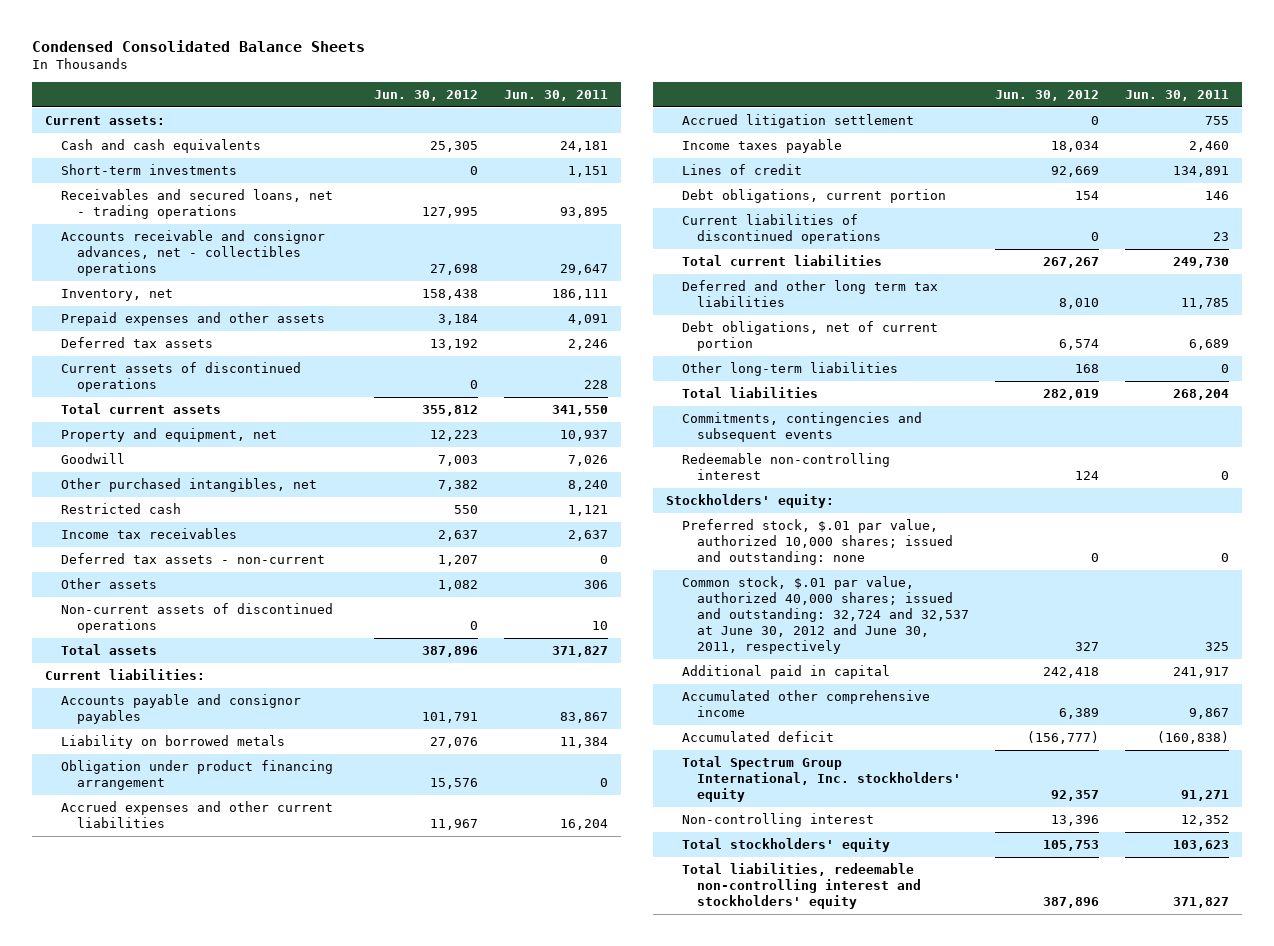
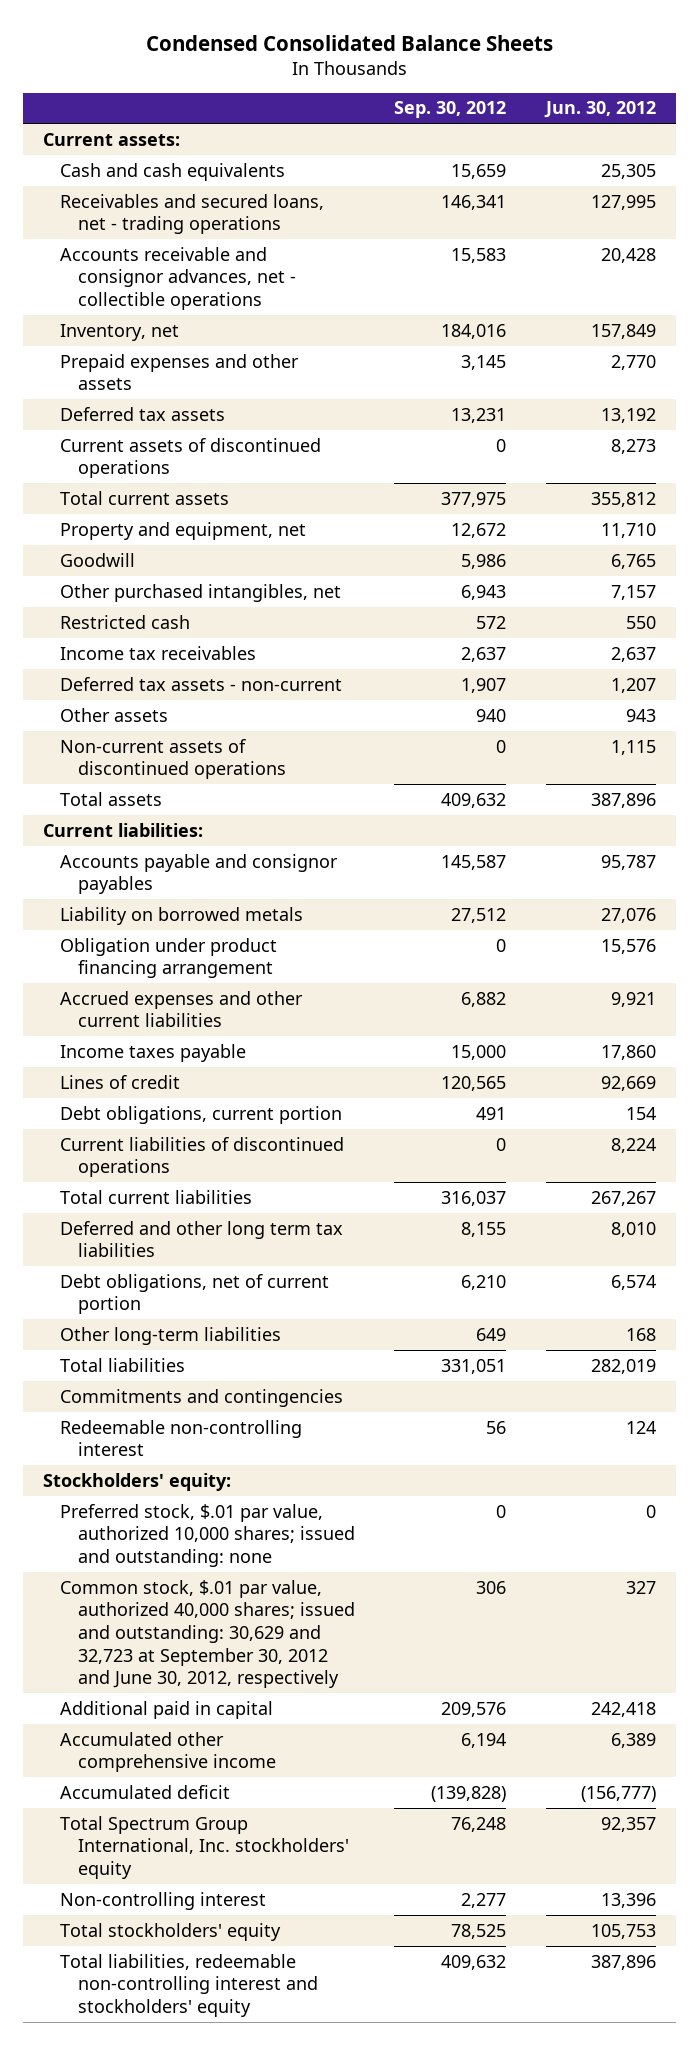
- | Jun. 30, 2012 | Jun. 30, 2011
+ | Sep. 30, 2012 | Jun. 30, 2012
- Short-term investments | 0 | 1,151
- Accounts receivable and consignor advances, net - collectibles operations | 27,698 | 29,647
- Inventory, net | 158,438 | 186,111
- Prepaid expenses and other assets | 3,184 | 4,091
+ Accounts receivable and consignor advances, net - collectible operations | 15,583 | 20,428
+ Inventory, net | 184,016 | 157,849
+ Prepaid expenses and other assets | 3,145 | 2,770
- Current assets of discontinued operations | 0 | 228
+ Current assets of discontinued operations | 0 | 8,273
- Property and equipment, net | 12,223 | 10,937
- Goodwill | 7,003 | 7,026
- Other purchased intangibles, net | 7,382 | 8,240
+ Property and equipment, net | 12,672 | 11,710
+ Goodwill | 5,986 | 6,765
+ Other purchased intangibles, net | 6,943 | 7,157
- Other assets | 1,082 | 306
- Non-current assets of discontinued operations | 0 | 10
+ Other assets | 940 | 943
+ Non-current assets of discontinued operations | 0 | 1,115
- Accounts payable and consignor payables | 101,791 | 83,867
+ Accounts payable and consignor payables | 145,587 | 95,787
- Accrued expenses and other current liabilities | 11,967 | 16,204
- Accrued litigation settlement | 0 | 755
- Income taxes payable | 18,034 | 2,460
+ Accrued expenses and other current liabilities | 6,882 | 9,921
+ Income taxes payable | 15,000 | 17,860
- Current liabilities of discontinued operations | 0 | 23
+ Current liabilities of discontinued operations | 0 | 8,224
- Commitments, contingencies and subsequent events
+ Commitments and contingencies
- Common stock, $.01 par value, authorized 40,000 shares; issued and outstanding: 32,724 and 32,537 at June 30, 2012 and June 30, 2011, respectively | 327 | 325
+ Common stock, $.01 par value, authorized 40,000 shares; issued and outstanding: 30,629 and 32,723 at September 30, 2012 and June 30, 2012, respectively | 306 | 327

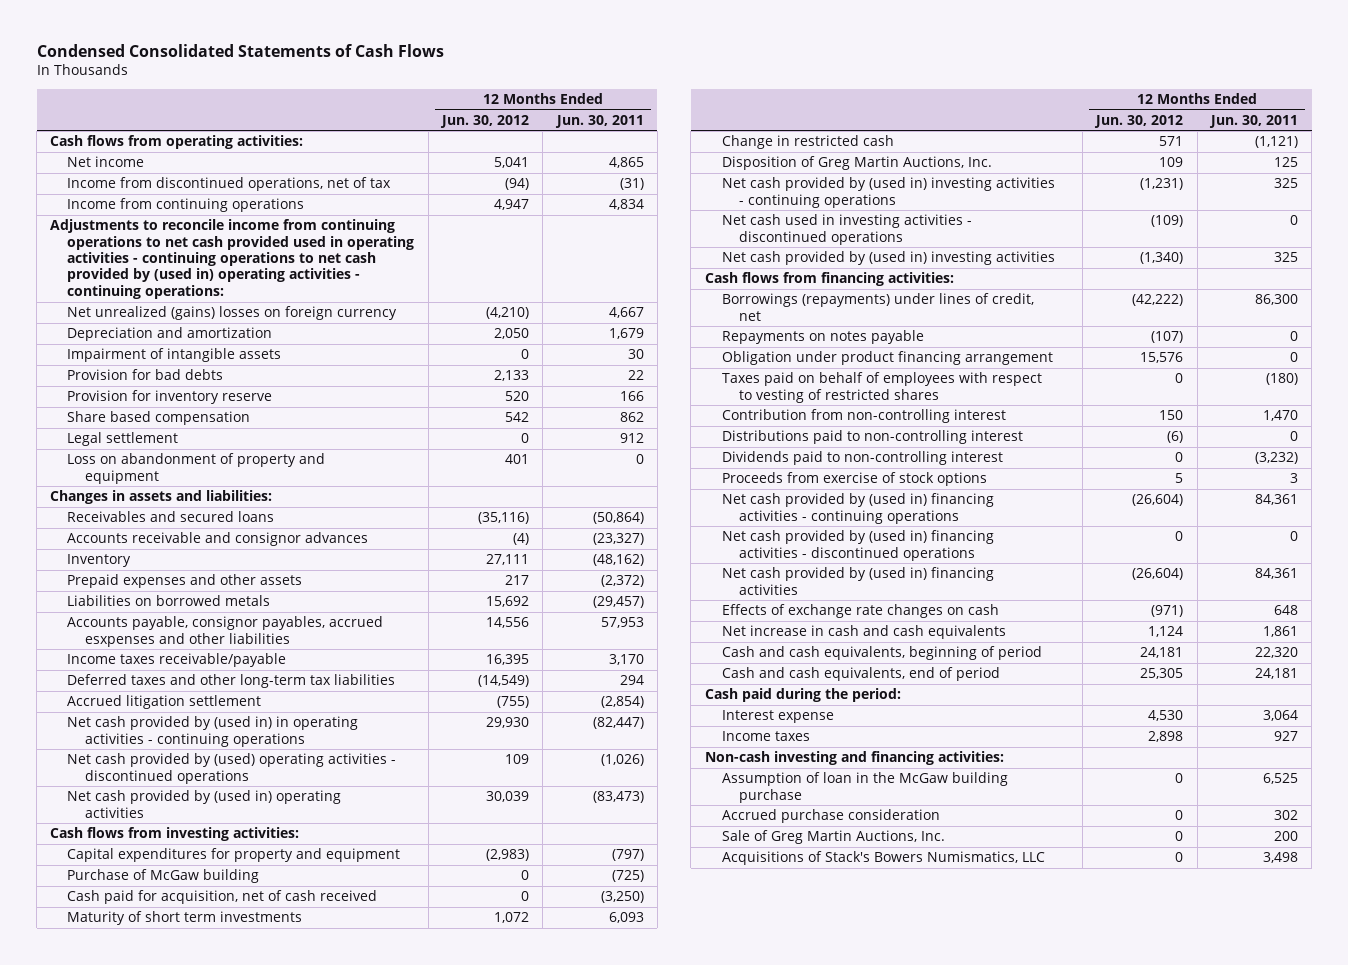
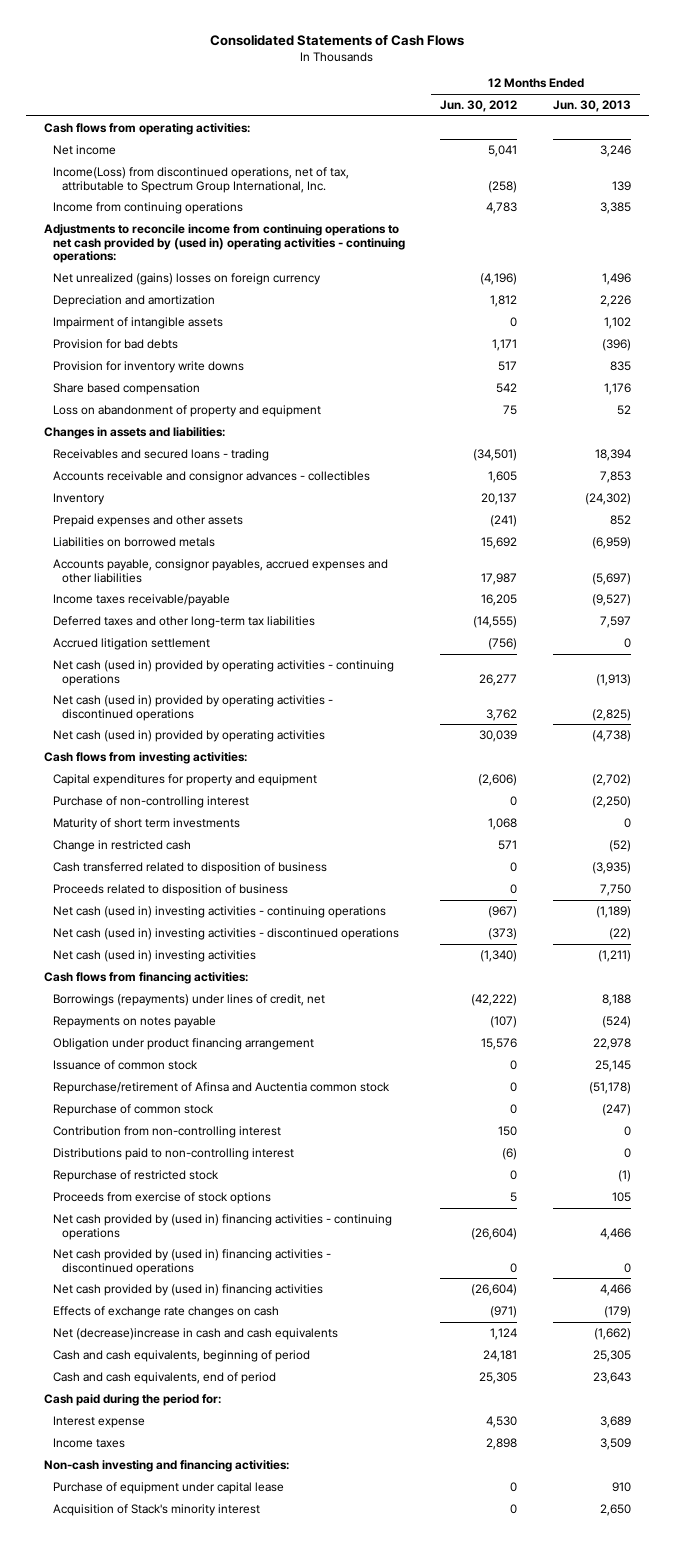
- Condensed Consolidated Statements of Cash Flows
+ Consolidated Statements of Cash Flows
- | 12 Months Ended Jun. 30, 2012 | 12 Months Ended Jun. 30, 2011
+ | 12 Months Ended Jun. 30, 2012 | 12 Months Ended Jun. 30, 2013
- Income from discontinued operations, net of tax | (94) | (31)
- Income from continuing operations | 4,947 | 4,834
- Adjustments to reconcile income from continuing operations to net cash provided used in operating activities - continuing operations to net cash provided by (used in) operating activities - continuing operations:
- Net unrealized (gains) losses on foreign currency | (4,210) | 4,667
- Depreciation and amortization | 2,050 | 1,679
+ Income(Loss) from discontinued operations, net of tax, attributable to Spectrum Group International, Inc. | (258) | 139
+ Income from continuing operations | 4,783 | 3,385
+ Adjustments to reconcile income from continuing operations to net cash provided by (used in) operating activities - continuing operations:
+ Net unrealized (gains) losses on foreign currency | (4,196) | 1,496
+ Depreciation and amortization | 1,812 | 2,226
- Provision for bad debts | 2,133 | 22
- Provision for inventory reserve | 520 | 166
+ Provision for bad debts | 1,171 | (396)
+ Provision for inventory write downs | 517 | 835
- Legal settlement | 0 | 912
- Loss on abandonment of property and equipment | 401 | 0
+ Loss on abandonment of property and equipment | 75 | 52
- Receivables and secured loans | (35,116) | (50,864)
- Accounts receivable and consignor advances | (4) | (23,327)
- Inventory | 27,111 | (48,162)
- Prepaid expenses and other assets | 217 | (2,372)
+ Receivables and secured loans - trading | (34,501) | 18,394
+ Accounts receivable and consignor advances - collectibles | 1,605 | 7,853
+ Inventory | 20,137 | (24,302)
+ Prepaid expenses and other assets | (241) | 852
- Accounts payable, consignor payables, accrued esxpenses and other liabilities | 14,556 | 57,953
- Income taxes receivable/payable | 16,395 | 3,170
- Deferred taxes and other long-term tax liabilities | (14,549) | 294
- Accrued litigation settlement | (755) | (2,854)
- Net cash provided by (used in) in operating activities - continuing operations | 29,930 | (82,447)
- Net cash provided by (used) operating activities - discontinued operations | 109 | (1,026)
- Net cash provided by (used in) operating activities | 30,039 | (83,473)
+ Accounts payable, consignor payables, accrued expenses and other liabilities | 17,987 | (5,697)
+ Income taxes receivable/payable | 16,205 | (9,527)
+ Deferred taxes and other long-term tax liabilities | (14,555) | 7,597
+ Accrued litigation settlement | (756) | 0
+ Net cash (used in) provided by operating activities - continuing operations | 26,277 | (1,913)
+ Net cash (used in) provided by operating activities - discontinued operations | 3,762 | (2,825)
+ Net cash (used in) provided by operating activities | 30,039 | (4,738)
- Capital expenditures for property and equipment | (2,983) | (797)
- Purchase of McGaw building | 0 | (725)
- Cash paid for acquisition, net of cash received | 0 | (3,250)
- Maturity of short term investments | 1,072 | 6,093
+ Capital expenditures for property and equipment | (2,606) | (2,702)
+ Purchase of non-controlling interest | 0 | (2,250)
+ Maturity of short term investments | 1,068 | 0
- Disposition of Greg Martin Auctions, Inc. | 109 | 125
- Net cash provided by (used in) investing activities - continuing operations | (1,231) | 325
- Net cash used in investing activities - discontinued operations | (109) | 0
- Net cash provided by (used in) investing activities | (1,340) | 325
+ Cash transferred related to disposition of business | 0 | (3,935)
+ Proceeds related to disposition of business | 0 | 7,750
+ Net cash (used in) investing activities - continuing operations | (967) | (1,189)
+ Net cash (used in) investing activities - discontinued operations | (373) | (22)
+ Net cash (used in) investing activities | (1,340) | (1,211)
- Taxes paid on behalf of employees with respect to vesting of restricted shares | 0 | (180)
+ Issuance of common stock | 0 | 25,145
+ Repurchase/retirement of Afinsa and Auctentia common stock | 0 | (51,178)
+ Repurchase of common stock | 0 | (247)
- Dividends paid to non-controlling interest | 0 | (3,232)
+ Repurchase of restricted stock | 0 | (1)
- Net increase in cash and cash equivalents | 1,124 | 1,861
+ Net (decrease)increase in cash and cash equivalents | 1,124 | (1,662)
- Cash paid during the period:
+ Cash paid during the period for:
- Assumption of loan in the McGaw building purchase | 0 | 6,525
- Accrued purchase consideration | 0 | 302
- Sale of Greg Martin Auctions, Inc. | 0 | 200
- Acquisitions of Stack's Bowers Numismatics, LLC | 0 | 3,498
+ Purchase of equipment under capital lease | 0 | 910
+ Acquisition of Stack's minority interest | 0 | 2,650

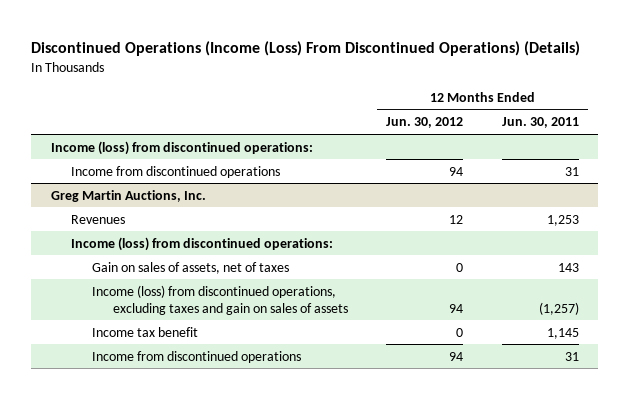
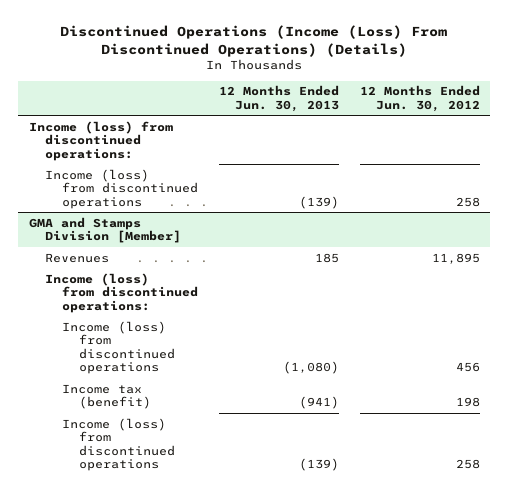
- | 12 Months Ended Jun. 30, 2012 | 12 Months Ended Jun. 30, 2011
+ | 12 Months Ended Jun. 30, 2013 | 12 Months Ended Jun. 30, 2012
- Income from discontinued operations | 94 | 31
- Greg Martin Auctions, Inc.
- Revenues | 12 | 1,253
+ Income (loss) from discontinued operations | (139) | 258
+ GMA and Stamps Division [Member]
+ Revenues | 185 | 11,895
- Gain on sales of assets, net of taxes | 0 | 143
- Income (loss) from discontinued operations, excluding taxes and gain on sales of assets | 94 | (1,257)
- Income tax benefit | 0 | 1,145
- Income from discontinued operations | 94 | 31
+ Income (loss) from discontinued operations | (1,080) | 456
+ Income tax (benefit) | (941) | 198
+ Income (loss) from discontinued operations | (139) | 258

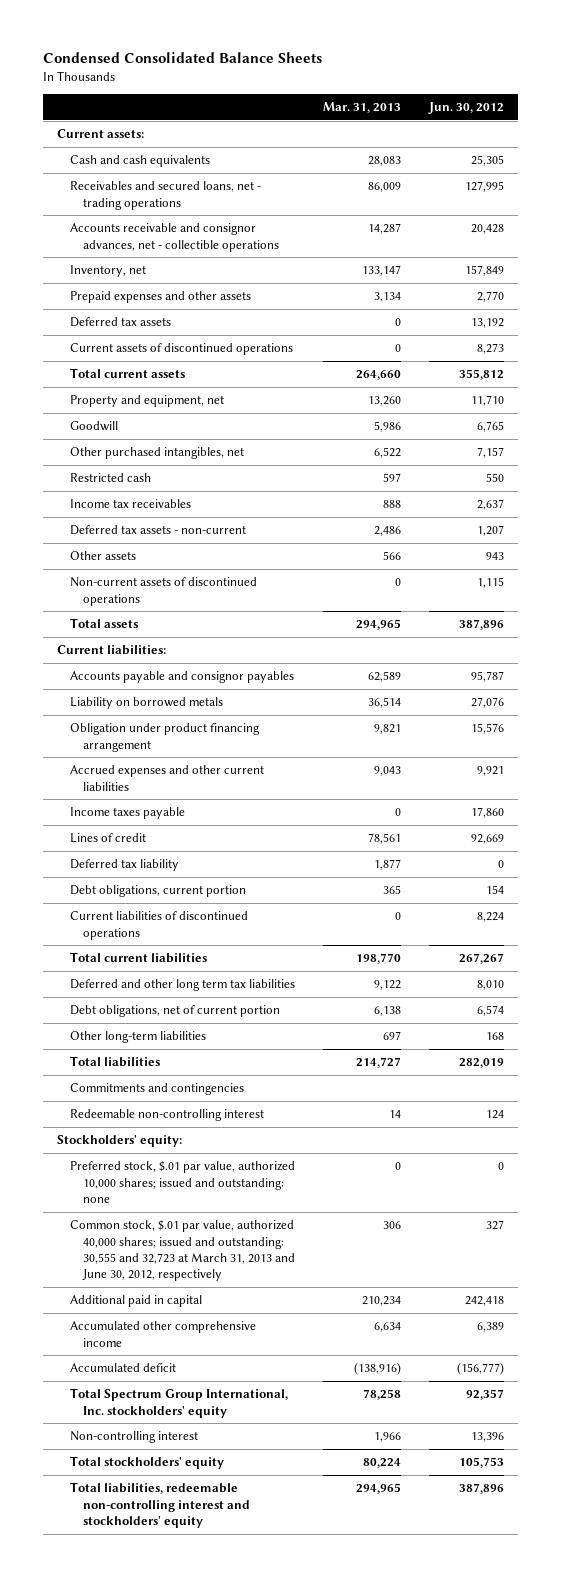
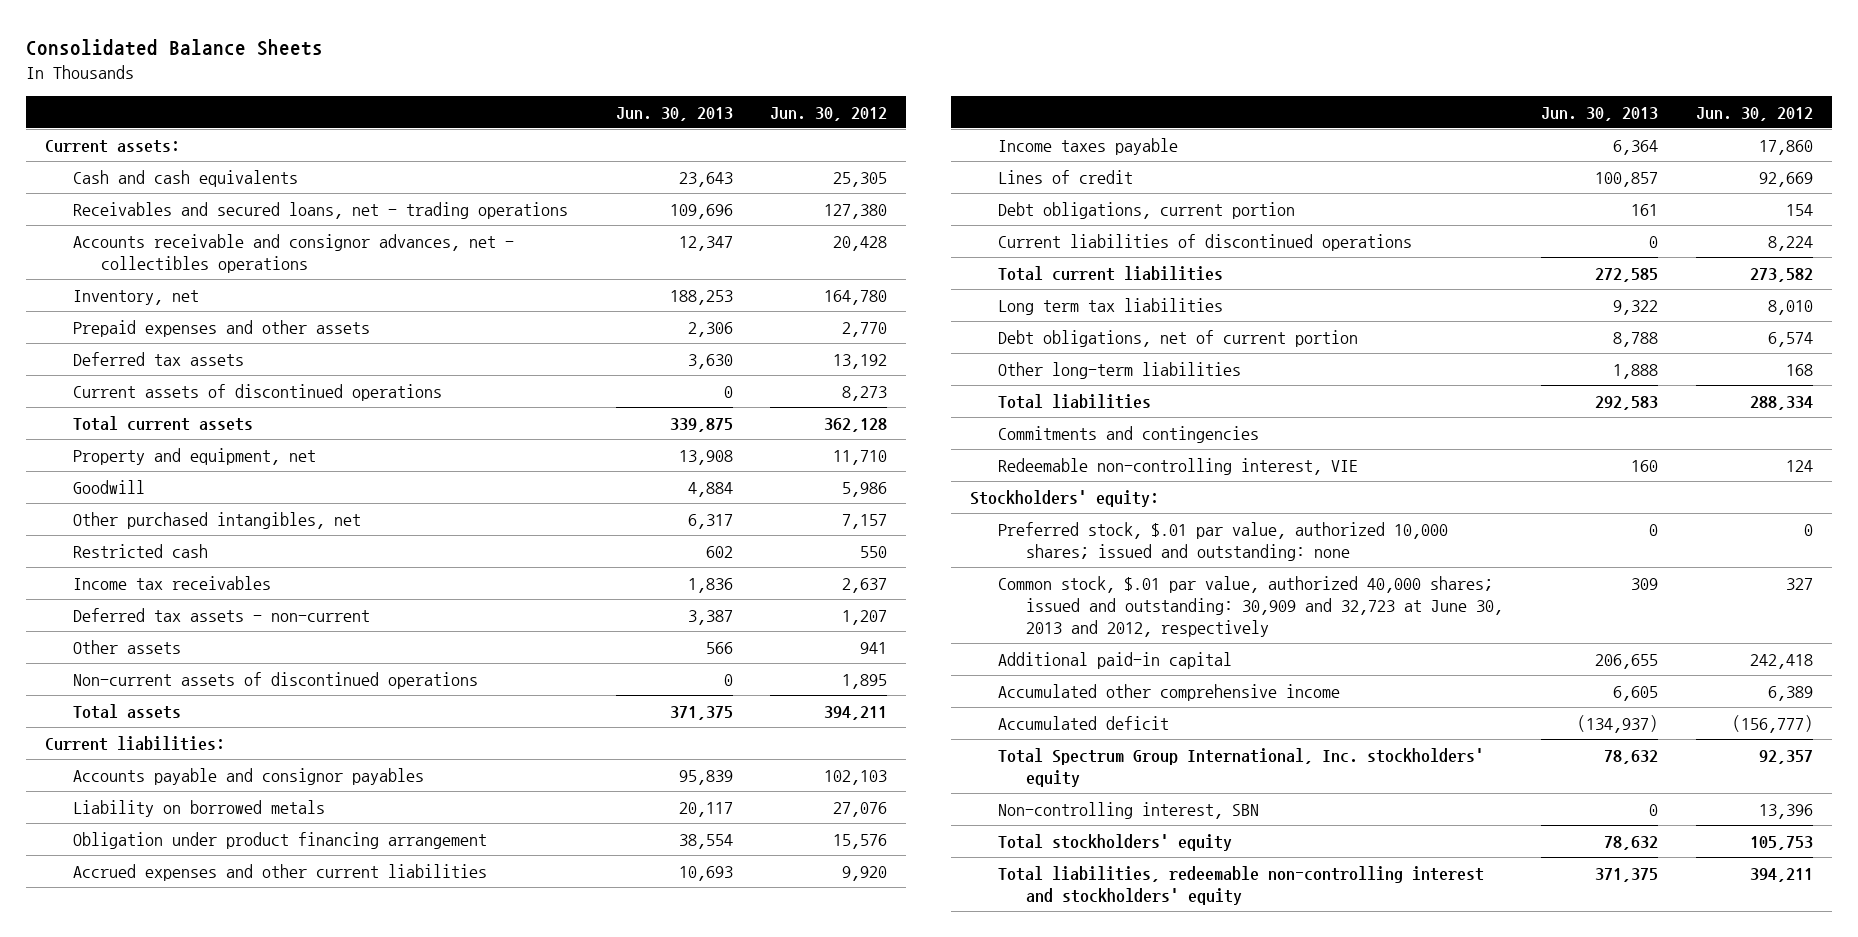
- Condensed Consolidated Balance Sheets
+ Consolidated Balance Sheets
- | Mar. 31, 2013 | Jun. 30, 2012
+ | Jun. 30, 2013 | Jun. 30, 2012
- Receivables and secured loans, net - trading operations | 86,009 | 127,995
- Accounts receivable and consignor advances, net - collectible operations | 14,287 | 20,428
- Inventory, net | 133,147 | 157,849
+ Receivables and secured loans, net - trading operations | 109,696 | 127,380
+ Accounts receivable and consignor advances, net - collectibles operations | 12,347 | 20,428
+ Inventory, net | 188,253 | 164,780
- Total current assets | 264,660 | 355,812
+ Total current assets | 339,875 | 362,128
- Goodwill | 5,986 | 6,765
+ Goodwill | 4,884 | 5,986
- Other assets | 566 | 943
- Non-current assets of discontinued operations | 0 | 1,115
- Total assets | 294,965 | 387,896
+ Other assets | 566 | 941
+ Non-current assets of discontinued operations | 0 | 1,895
+ Total assets | 371,375 | 394,211
- Accounts payable and consignor payables | 62,589 | 95,787
+ Accounts payable and consignor payables | 95,839 | 102,103
- Accrued expenses and other current liabilities | 9,043 | 9,921
+ Accrued expenses and other current liabilities | 10,693 | 9,920
- Deferred tax liability | 1,877 | 0
- Total current liabilities | 198,770 | 267,267
- Deferred and other long term tax liabilities | 9,122 | 8,010
+ Total current liabilities | 272,585 | 273,582
+ Long term tax liabilities | 9,322 | 8,010
- Total liabilities | 214,727 | 282,019
+ Total liabilities | 292,583 | 288,334
- Redeemable non-controlling interest | 14 | 124
+ Redeemable non-controlling interest, VIE | 160 | 124
- Common stock, $.01 par value, authorized 40,000 shares; issued and outstanding: 30,555 and 32,723 at March 31, 2013 and June 30, 2012, respectively | 306 | 327
- Additional paid in capital | 210,234 | 242,418
+ Common stock, $.01 par value, authorized 40,000 shares; issued and outstanding: 30,909 and 32,723 at June 30, 2013 and 2012, respectively | 309 | 327
+ Additional paid-in capital | 206,655 | 242,418
- Non-controlling interest | 1,966 | 13,396
+ Non-controlling interest, SBN | 0 | 13,396
- Total liabilities, redeemable non-controlling interest and stockholders' equity | 294,965 | 387,896
+ Total liabilities, redeemable non-controlling interest and stockholders' equity | 371,375 | 394,211

